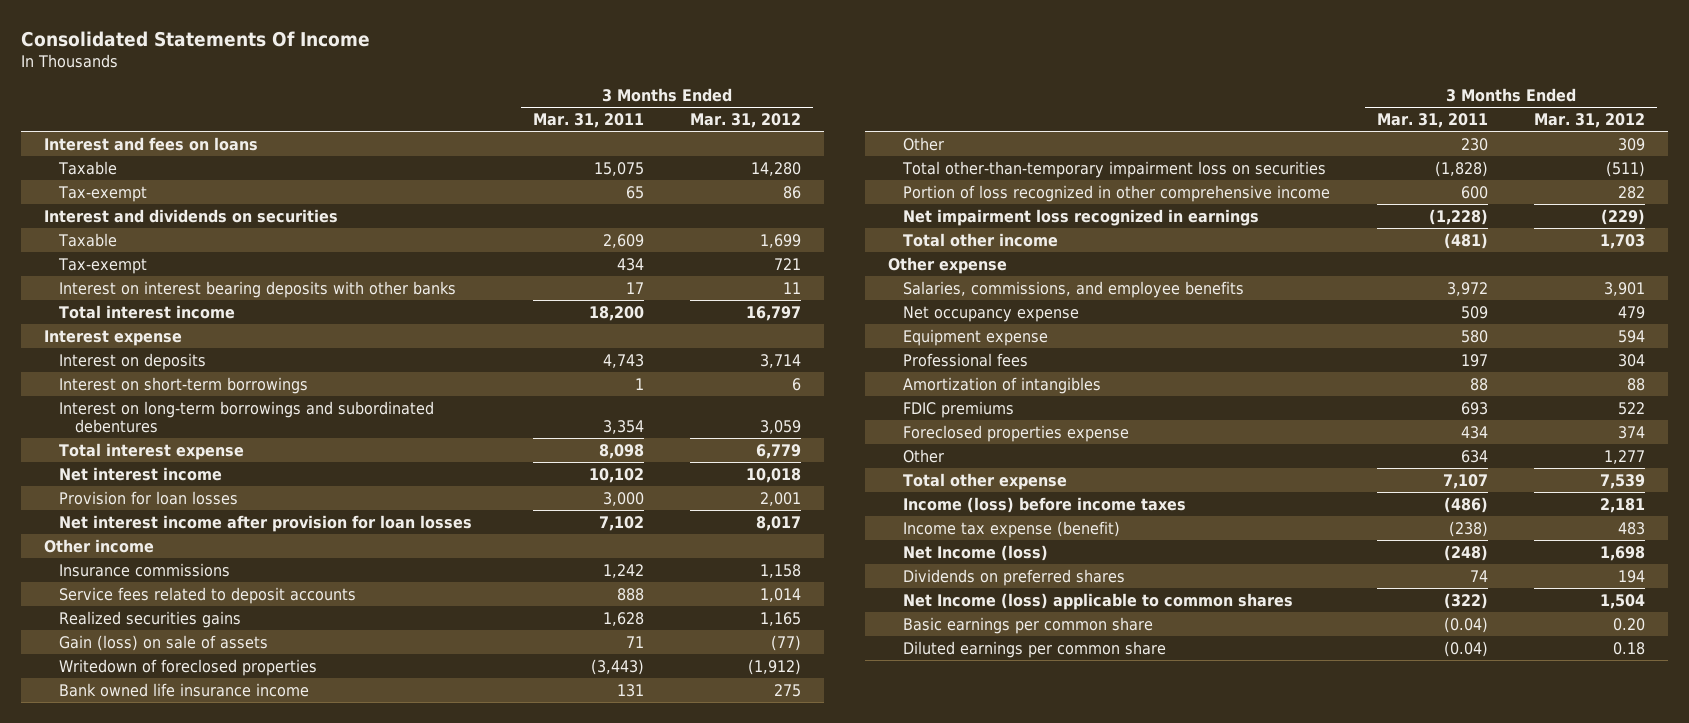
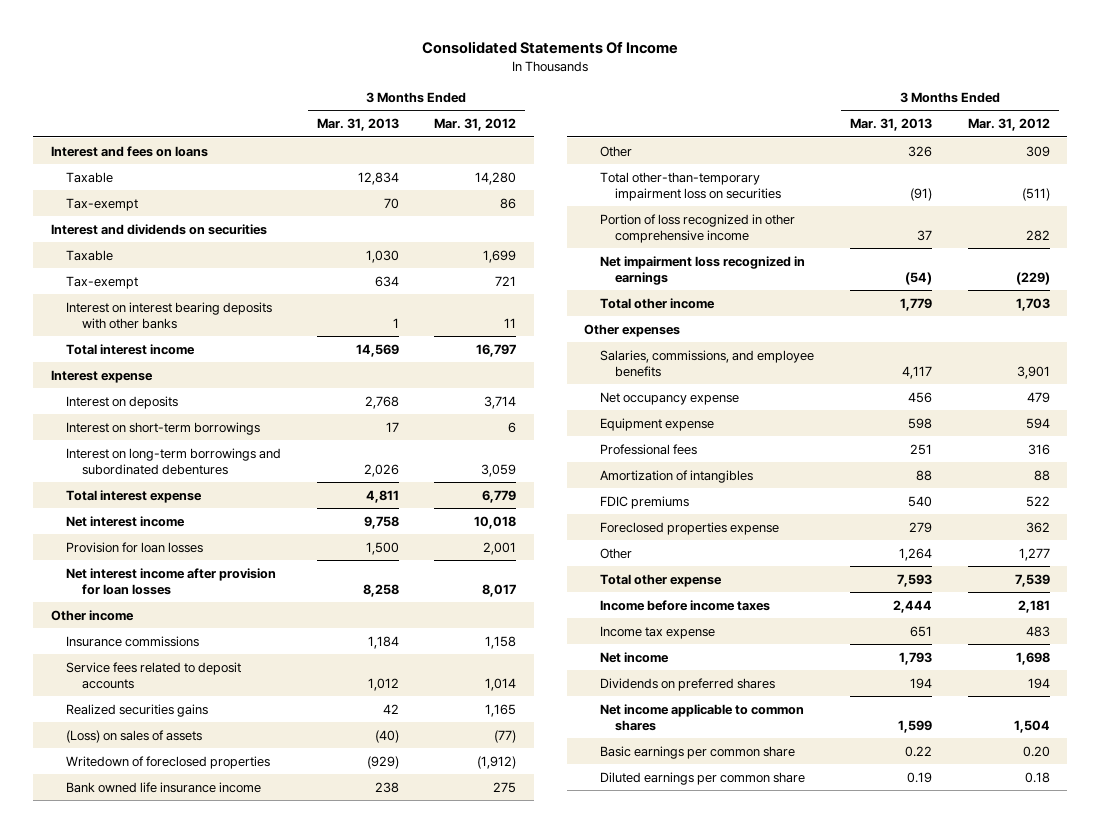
- | 3 Months Ended Mar. 31, 2011 | 3 Months Ended Mar. 31, 2012
+ | 3 Months Ended Mar. 31, 2013 | 3 Months Ended Mar. 31, 2012
- Gain (loss) on sale of assets | 71 | (77)
+ (Loss) on sales of assets | (40) | (77)
- Other expense
+ Other expenses
- Professional fees | 197 | 304
+ Professional fees | 251 | 316
- Foreclosed properties expense | 434 | 374
+ Foreclosed properties expense | 279 | 362
- Income (loss) before income taxes | (486) | 2,181
- Income tax expense (benefit) | (238) | 483
- Net Income (loss) | (248) | 1,698
+ Income before income taxes | 2,444 | 2,181
+ Income tax expense | 651 | 483
+ Net income | 1,793 | 1,698
- Net Income (loss) applicable to common shares | (322) | 1,504
+ Net income applicable to common shares | 1,599 | 1,504

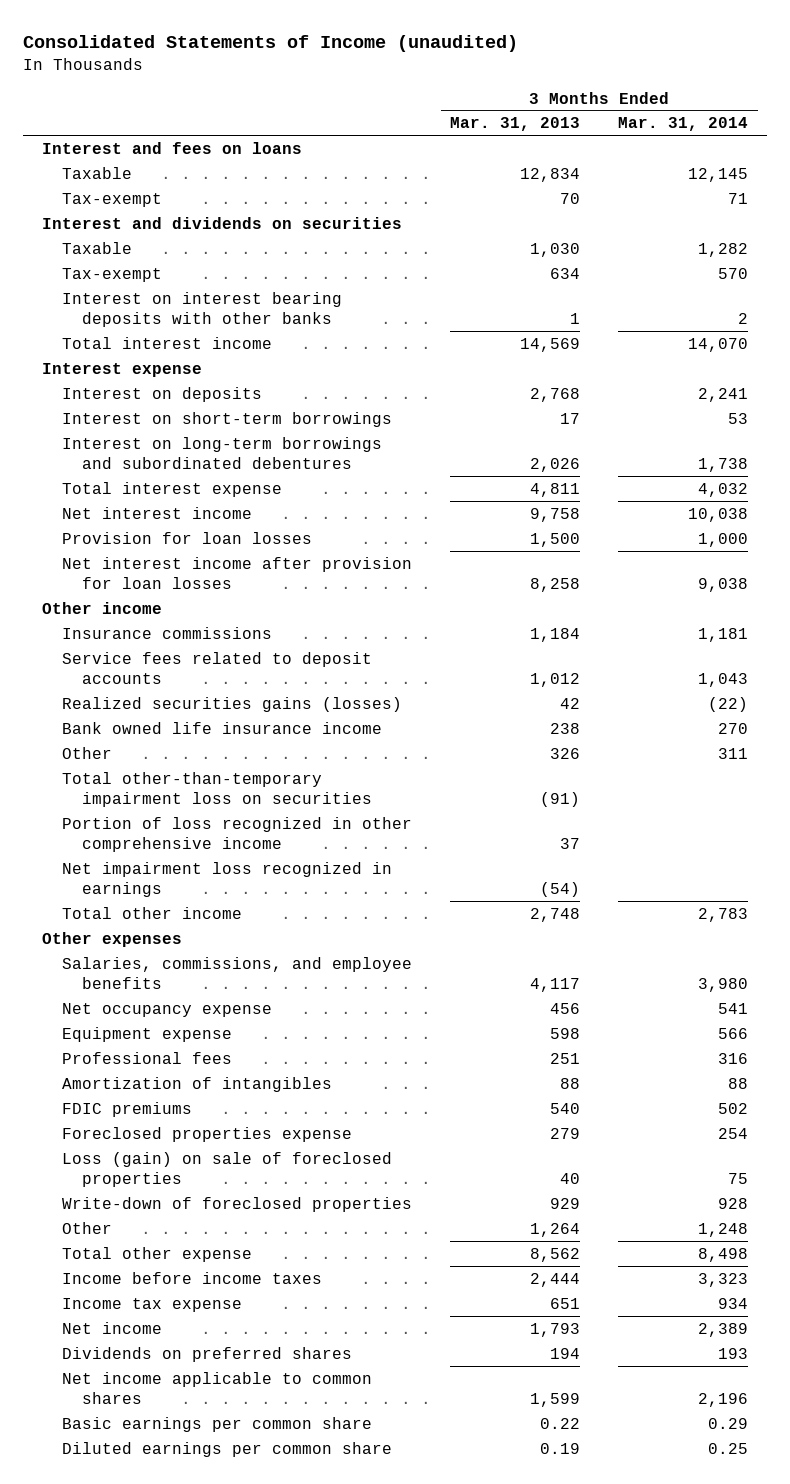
- Consolidated Statements Of Income
+ Consolidated Statements of Income (unaudited)
- | 3 Months Ended Mar. 31, 2013 | 3 Months Ended Mar. 31, 2012
+ | 3 Months Ended Mar. 31, 2013 | 3 Months Ended Mar. 31, 2014
- Realized securities gains | 42 | 1,165
- (Loss) on sales of assets | (40) | (77)
- Writedown of foreclosed properties | (929) | (1,912)
+ Realized securities gains (losses) | 42 | (22)
- Total other income | 1,779 | 1,703
+ Total other income | 2,748 | 2,783
+ Loss (gain) on sale of foreclosed properties | 40 | 75
+ Write-down of foreclosed properties | 929 | 928
- Total other expense | 7,593 | 7,539
+ Total other expense | 8,562 | 8,498

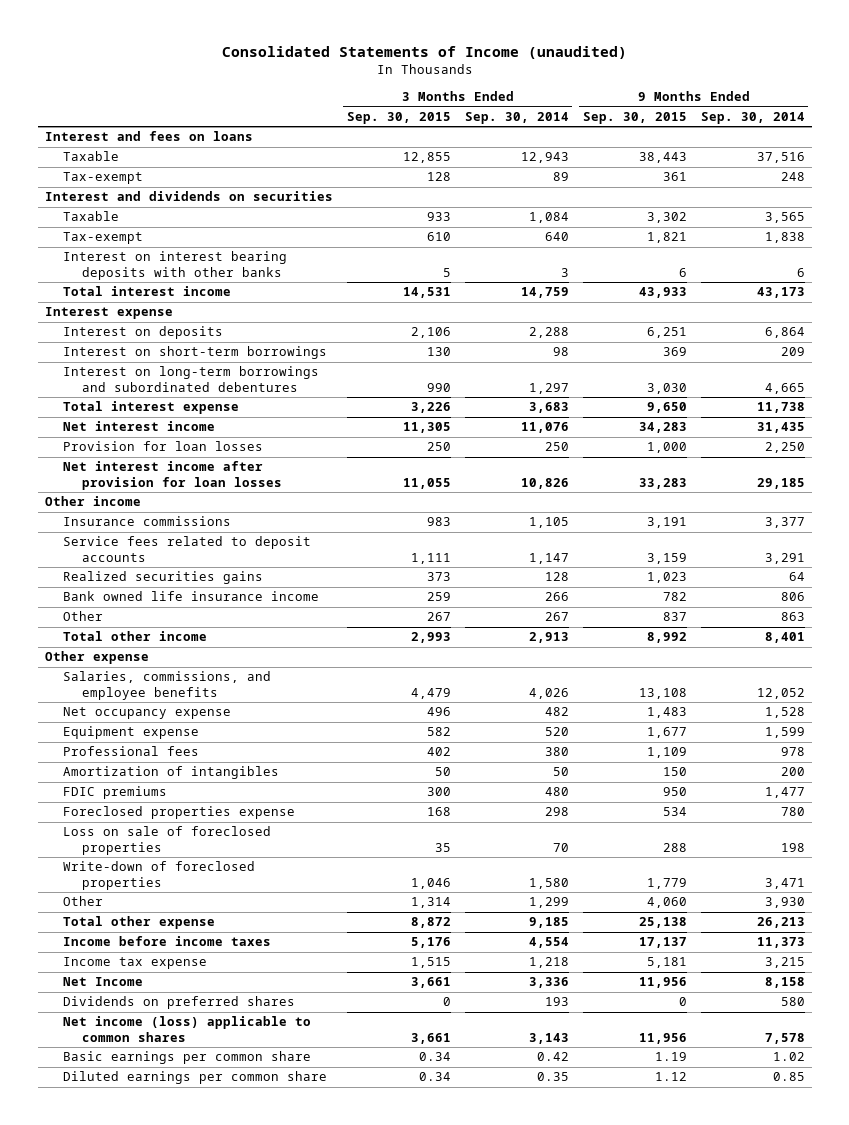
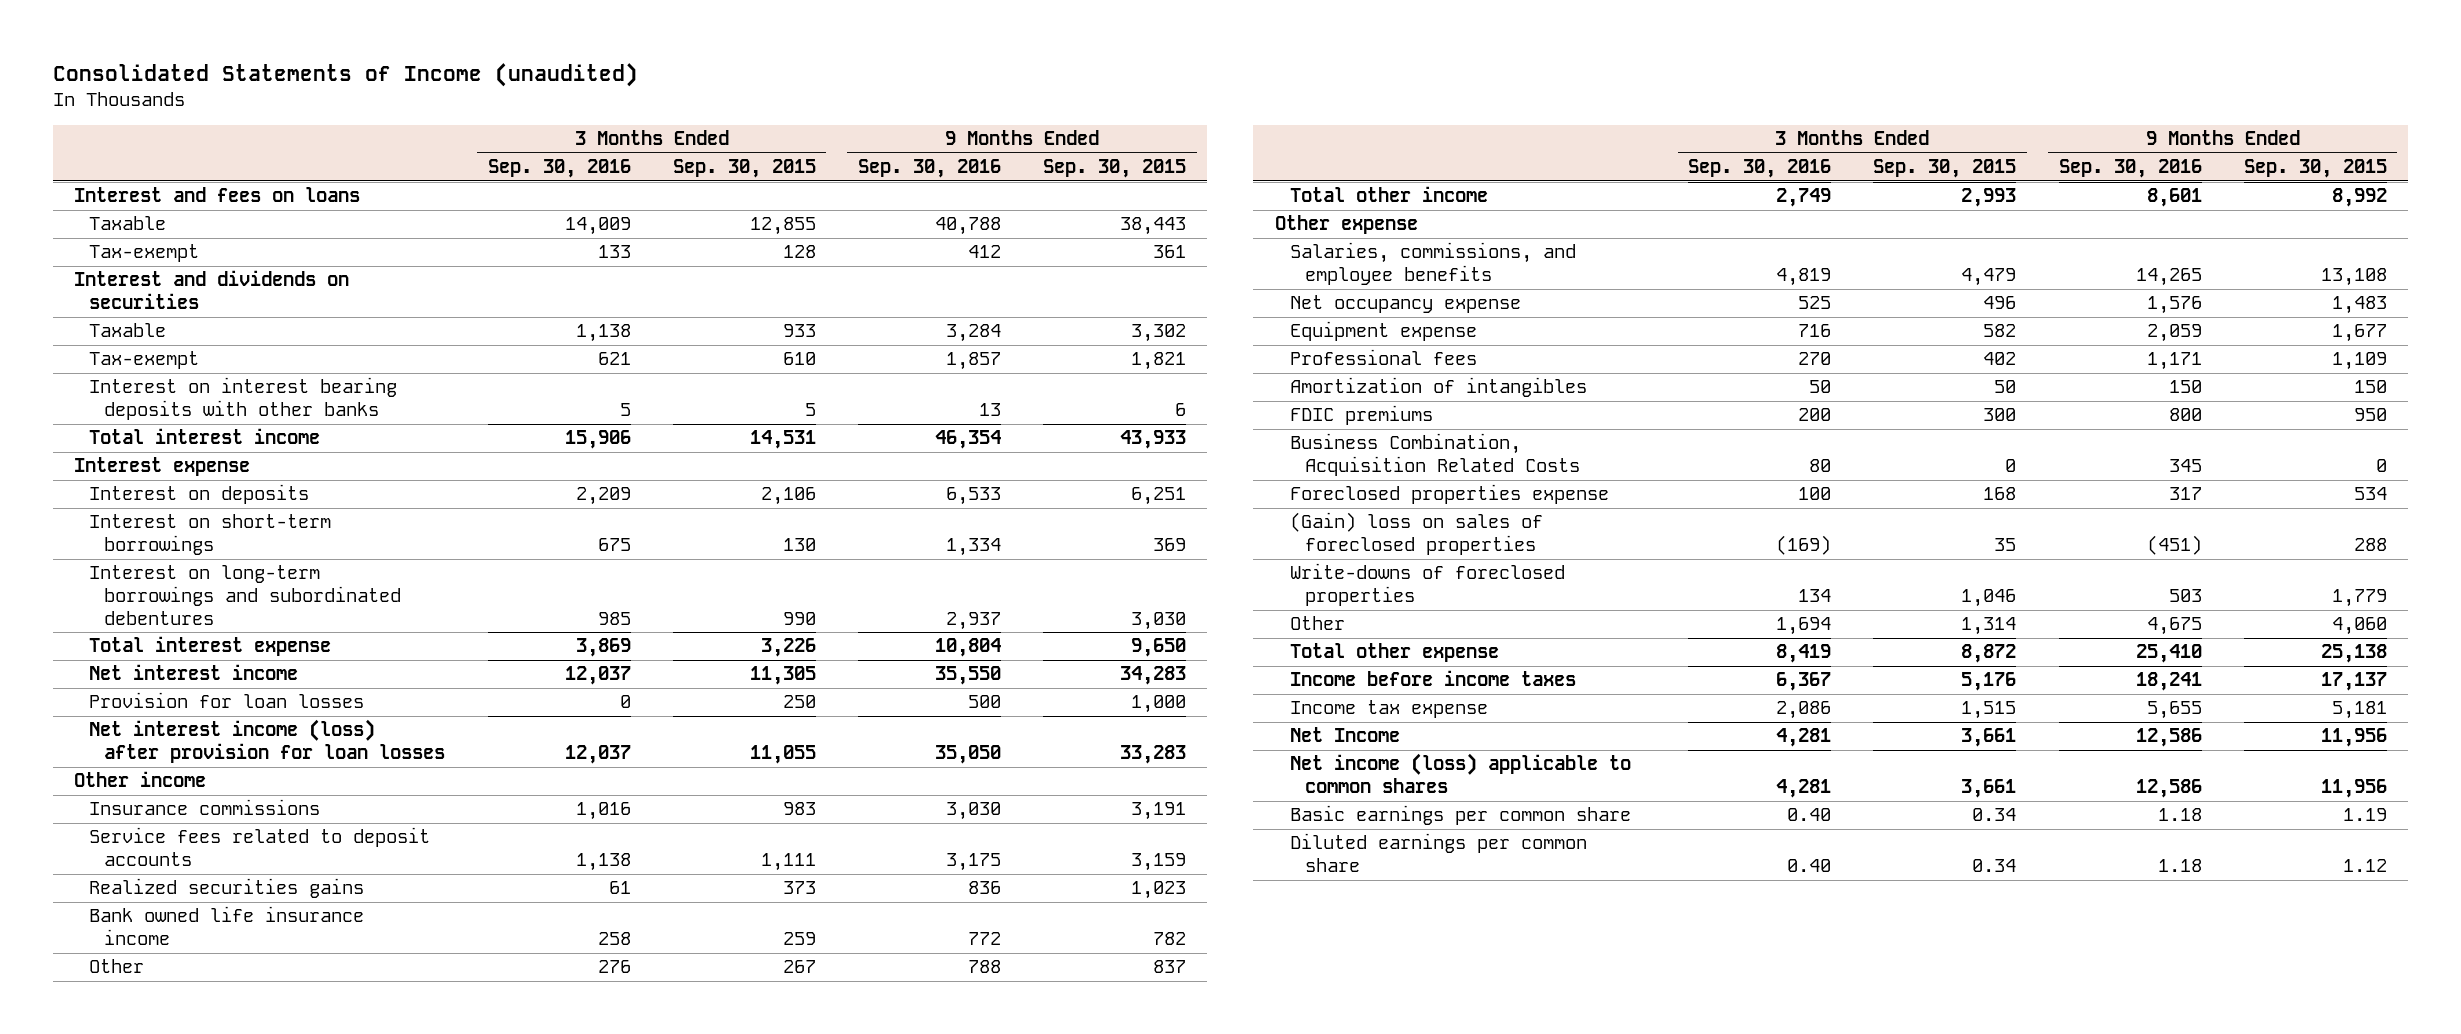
- | 3 Months Ended Sep. 30, 2015 | 3 Months Ended Sep. 30, 2014 | 9 Months Ended Sep. 30, 2015 | 9 Months Ended Sep. 30, 2014
+ | 3 Months Ended Sep. 30, 2016 | 3 Months Ended Sep. 30, 2015 | 9 Months Ended Sep. 30, 2016 | 9 Months Ended Sep. 30, 2015
- Net interest income after provision for loan losses | 11,055 | 10,826 | 33,283 | 29,185
+ Net interest income (loss) after provision for loan losses | 12,037 | 11,055 | 35,050 | 33,283
+ Business Combination, Acquisition Related Costs | 80 | 0 | 345 | 0
- Loss on sale of foreclosed properties | 35 | 70 | 288 | 198
- Write-down of foreclosed properties | 1,046 | 1,580 | 1,779 | 3,471
+ (Gain) loss on sales of foreclosed properties | (169) | 35 | (451) | 288
+ Write-downs of foreclosed properties | 134 | 1,046 | 503 | 1,779
- Dividends on preferred shares | 0 | 193 | 0 | 580

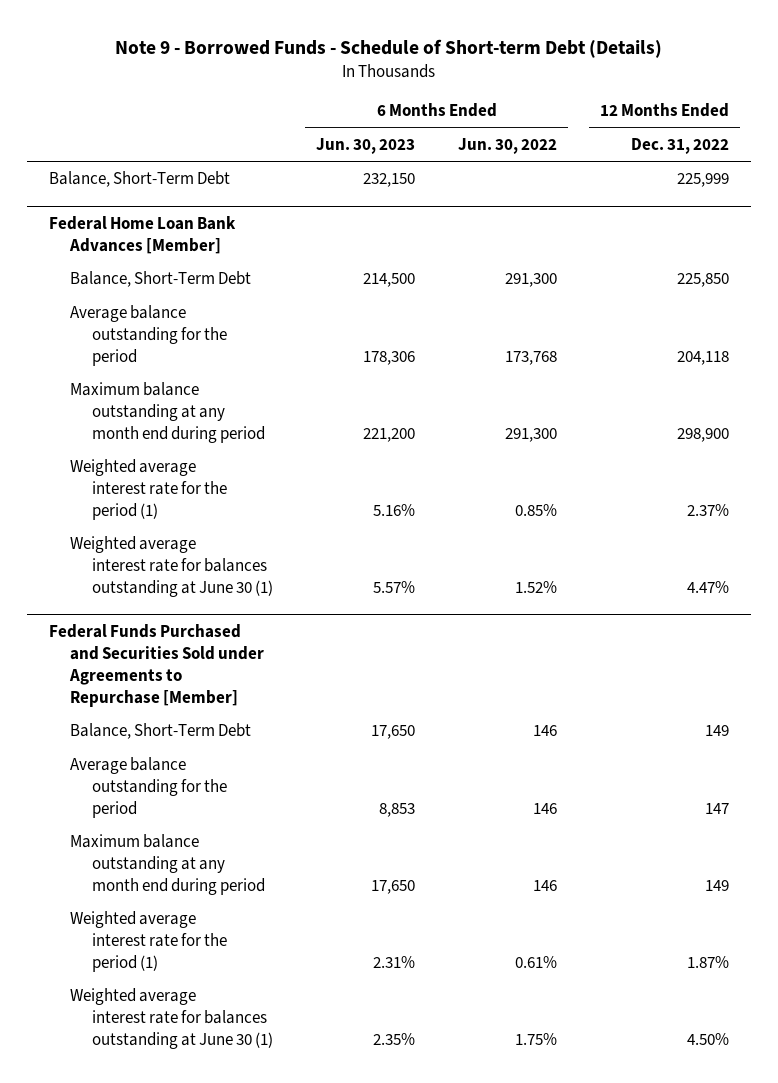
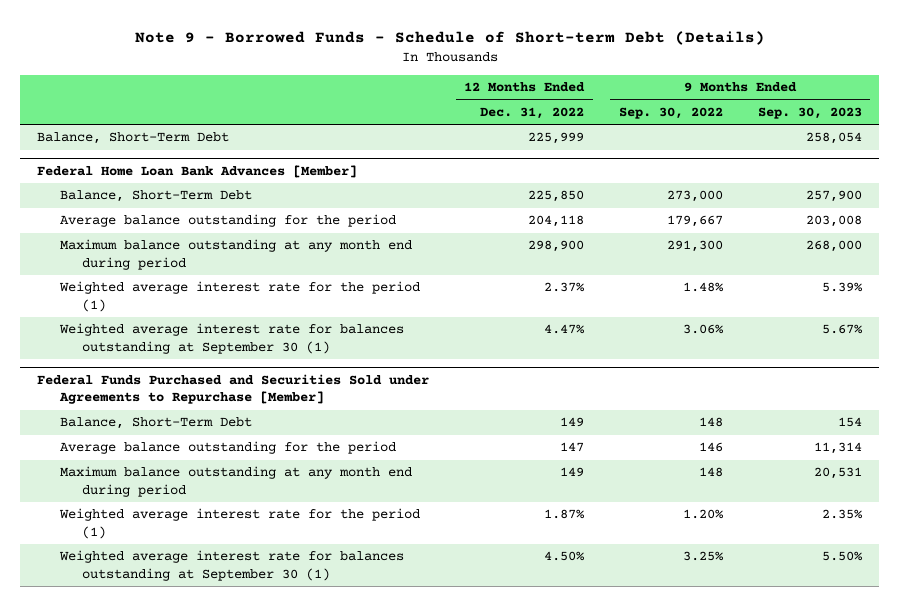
- | 6 Months Ended Jun. 30, 2023 | 6 Months Ended Jun. 30, 2022 | 12 Months Ended Dec. 31, 2022
+ | 12 Months Ended Dec. 31, 2022 | 9 Months Ended Sep. 30, 2022 | 9 Months Ended Sep. 30, 2023
@ Federal Home Loan Bank Advances [Member]
- Weighted average interest rate for balances outstanding at June 30 (1) | 5.57% | 1.52% | 4.47%
+ Weighted average interest rate for balances outstanding at September 30 (1) | 4.47% | 3.06% | 5.67%
@ Federal Funds Purchased and Securities Sold under Agreements to Repurchase [Member]
- Weighted average interest rate for balances outstanding at June 30 (1) | 2.35% | 1.75% | 4.50%
+ Weighted average interest rate for balances outstanding at September 30 (1) | 4.50% | 3.25% | 5.50%

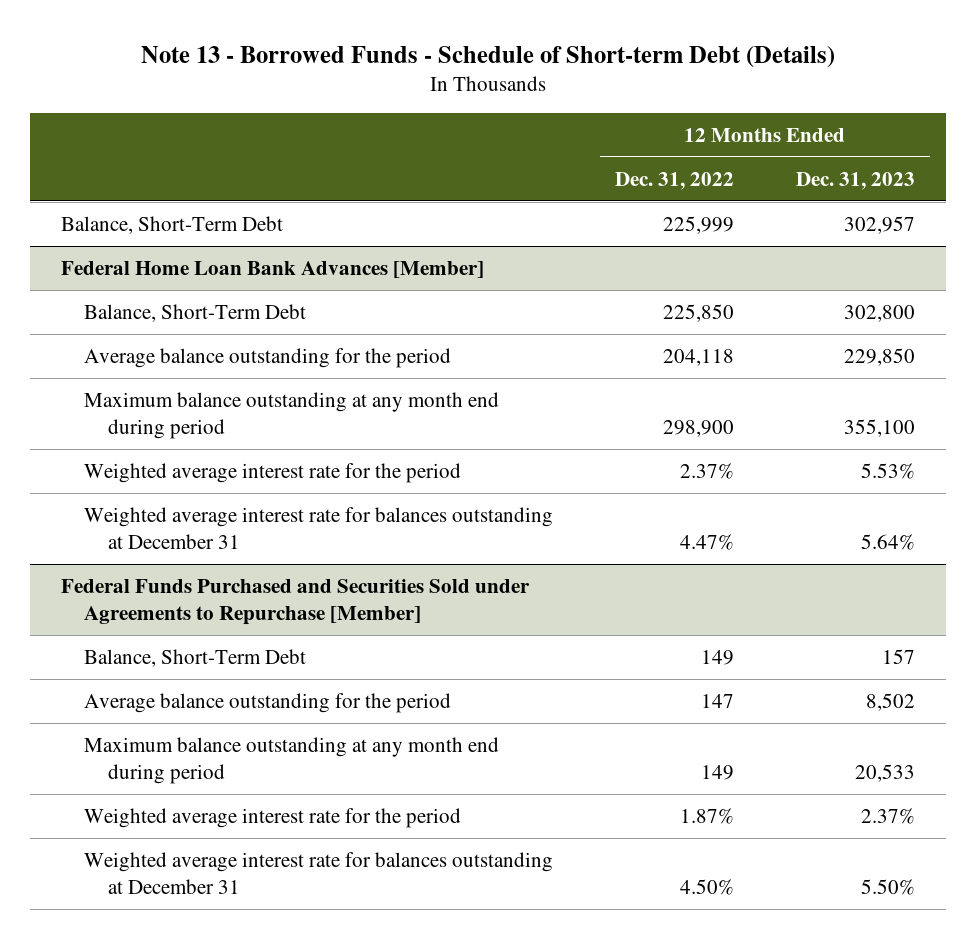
- Note 9 - Borrowed Funds - Schedule of Short-term Debt (Details)
+ Note 13 - Borrowed Funds - Schedule of Short-term Debt (Details)
- | 12 Months Ended Dec. 31, 2022 | 9 Months Ended Sep. 30, 2022 | 9 Months Ended Sep. 30, 2023
+ | 12 Months Ended Dec. 31, 2022 | 12 Months Ended Dec. 31, 2023
@ Federal Home Loan Bank Advances [Member]
- Weighted average interest rate for the period (1) | 2.37% | 1.48% | 5.39%
- Weighted average interest rate for balances outstanding at September 30 (1) | 4.47% | 3.06% | 5.67%
+ Weighted average interest rate for the period | 2.37% | 5.53%
+ Weighted average interest rate for balances outstanding at December 31 | 4.47% | 5.64%
@ Federal Funds Purchased and Securities Sold under Agreements to Repurchase [Member]
- Weighted average interest rate for the period (1) | 1.87% | 1.20% | 2.35%
- Weighted average interest rate for balances outstanding at September 30 (1) | 4.50% | 3.25% | 5.50%
+ Weighted average interest rate for the period | 1.87% | 2.37%
+ Weighted average interest rate for balances outstanding at December 31 | 4.50% | 5.50%

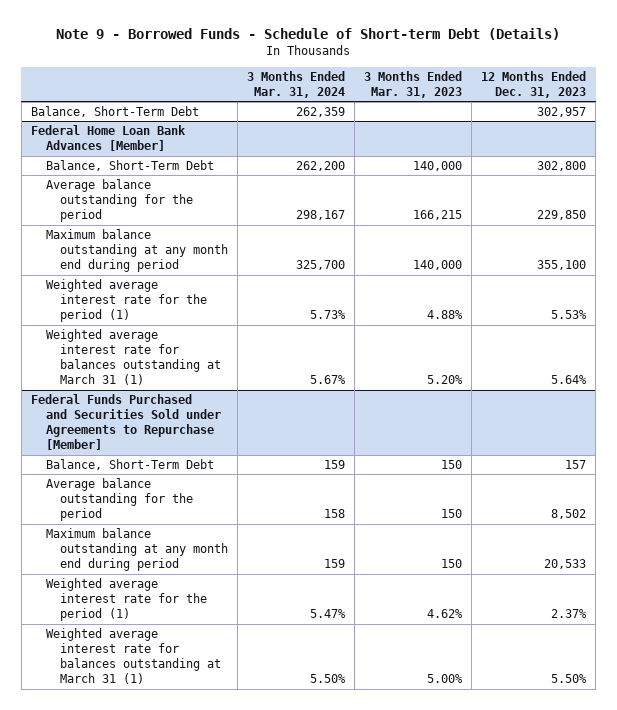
- Note 13 - Borrowed Funds - Schedule of Short-term Debt (Details)
+ Note 9 - Borrowed Funds - Schedule of Short-term Debt (Details)
- | 12 Months Ended Dec. 31, 2022 | 12 Months Ended Dec. 31, 2023
+ | 3 Months Ended Mar. 31, 2024 | 3 Months Ended Mar. 31, 2023 | 12 Months Ended Dec. 31, 2023
@ Federal Home Loan Bank Advances [Member]
- Weighted average interest rate for the period | 2.37% | 5.53%
- Weighted average interest rate for balances outstanding at December 31 | 4.47% | 5.64%
+ Weighted average interest rate for the period (1) | 5.73% | 4.88% | 5.53%
+ Weighted average interest rate for balances outstanding at March 31 (1) | 5.67% | 5.20% | 5.64%
@ Federal Funds Purchased and Securities Sold under Agreements to Repurchase [Member]
- Weighted average interest rate for the period | 1.87% | 2.37%
- Weighted average interest rate for balances outstanding at December 31 | 4.50% | 5.50%
+ Weighted average interest rate for the period (1) | 5.47% | 4.62% | 2.37%
+ Weighted average interest rate for balances outstanding at March 31 (1) | 5.50% | 5.00% | 5.50%

